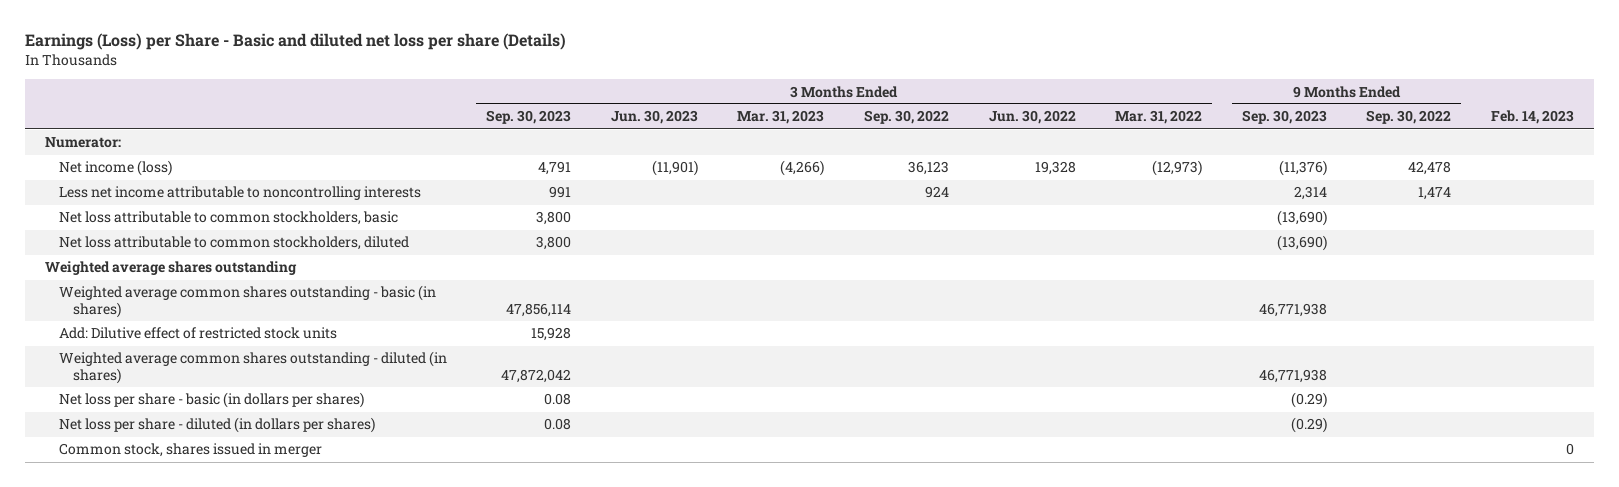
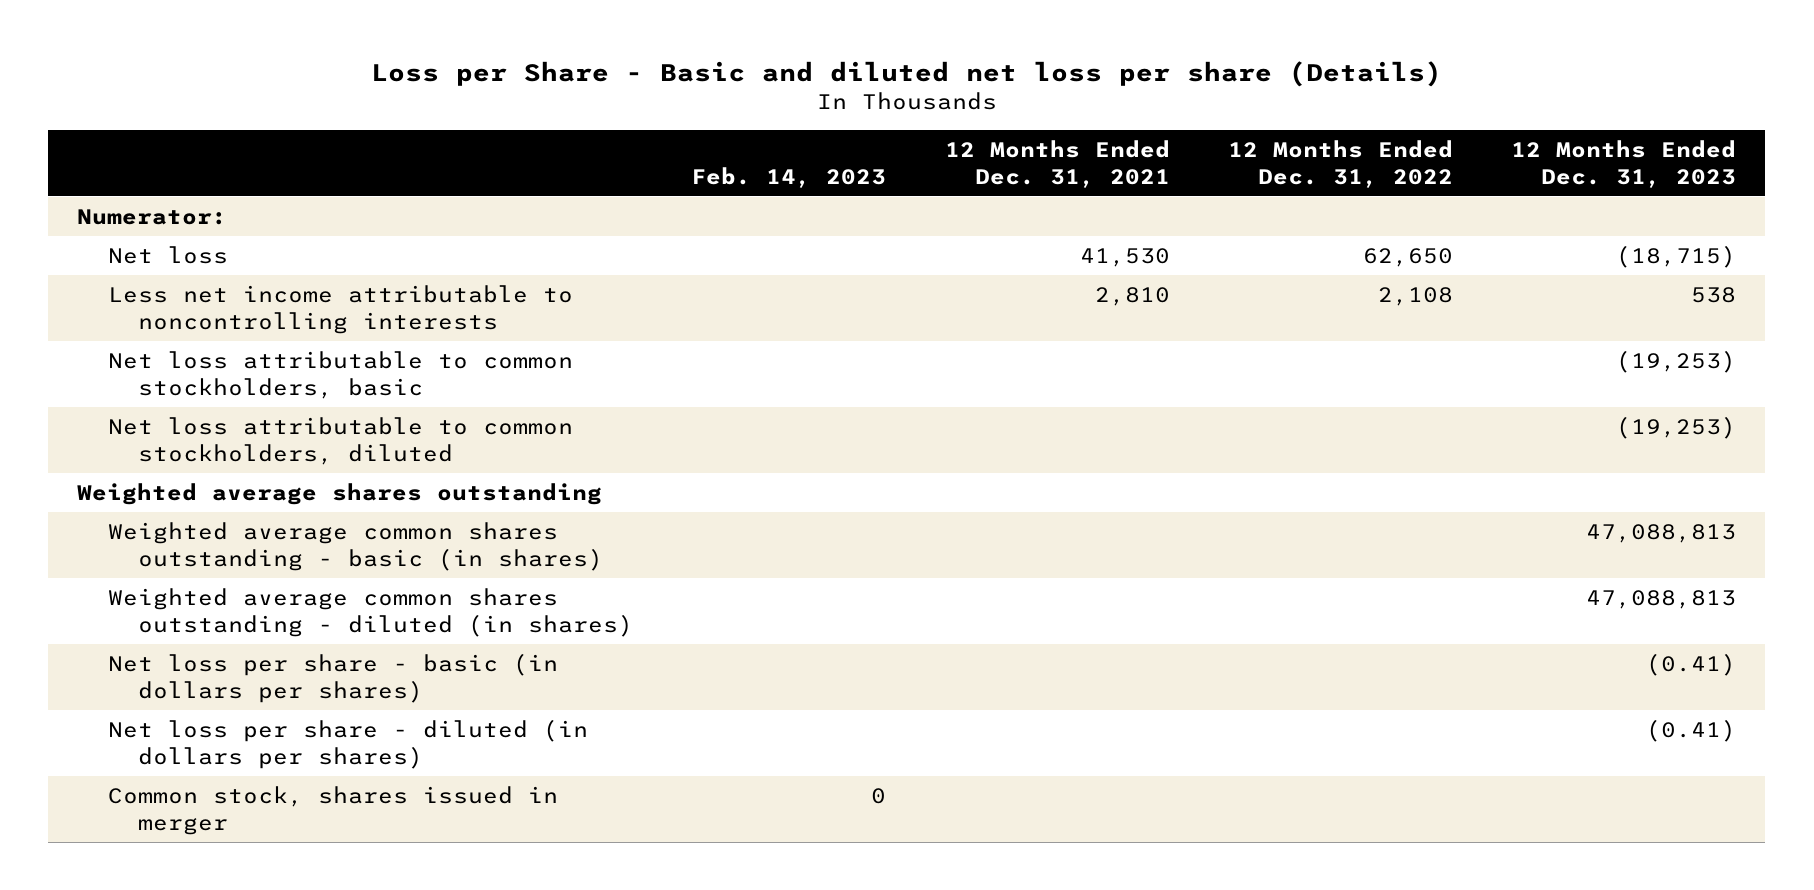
- Earnings (Loss) per Share - Basic and diluted net loss per share (Details)
+ Loss per Share - Basic and diluted net loss per share (Details)
- | 3 Months Ended Sep. 30, 2023 | 3 Months Ended Jun. 30, 2023 | 3 Months Ended Mar. 31, 2023 | 3 Months Ended Sep. 30, 2022 | 3 Months Ended Jun. 30, 2022 | 3 Months Ended Mar. 31, 2022 | 9 Months Ended Sep. 30, 2023 | 9 Months Ended Sep. 30, 2022 | Feb. 14, 2023
+ | Feb. 14, 2023 | 12 Months Ended Dec. 31, 2021 | 12 Months Ended Dec. 31, 2022 | 12 Months Ended Dec. 31, 2023
- Net income (loss) | 4,791 | (11,901) | (4,266) | 36,123 | 19,328 | (12,973) | (11,376) | 42,478 |
+ Net loss | | 41,530 | 62,650 | (18,715)
- Add: Dilutive effect of restricted stock units | 15,928 | | | | | | | |

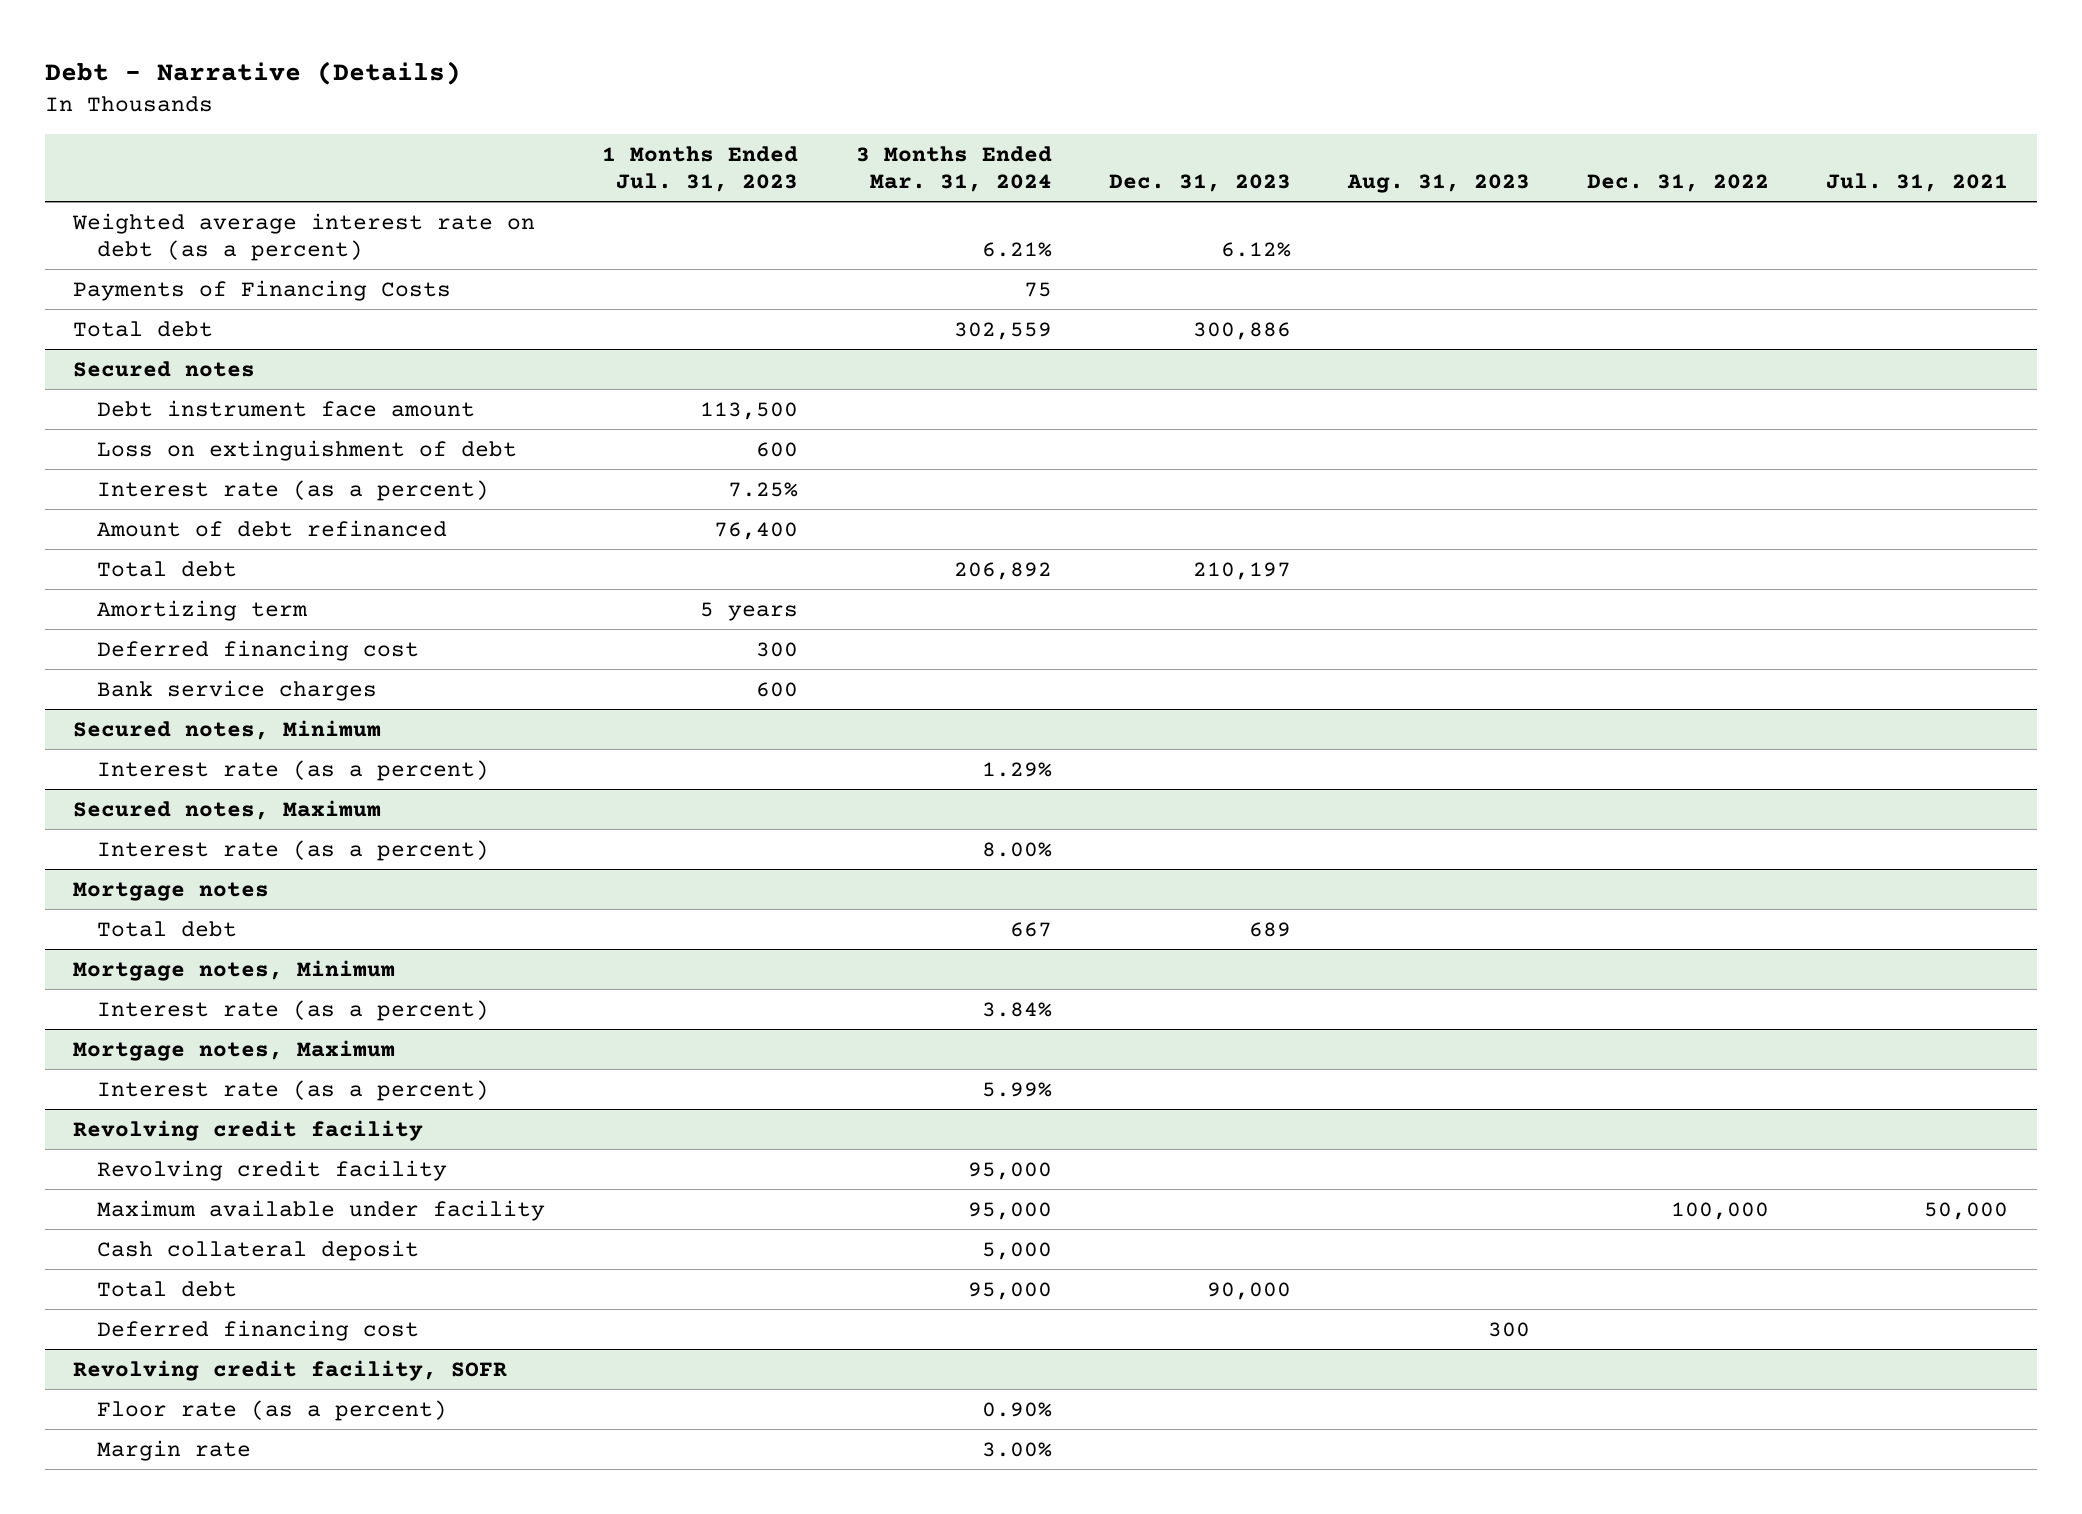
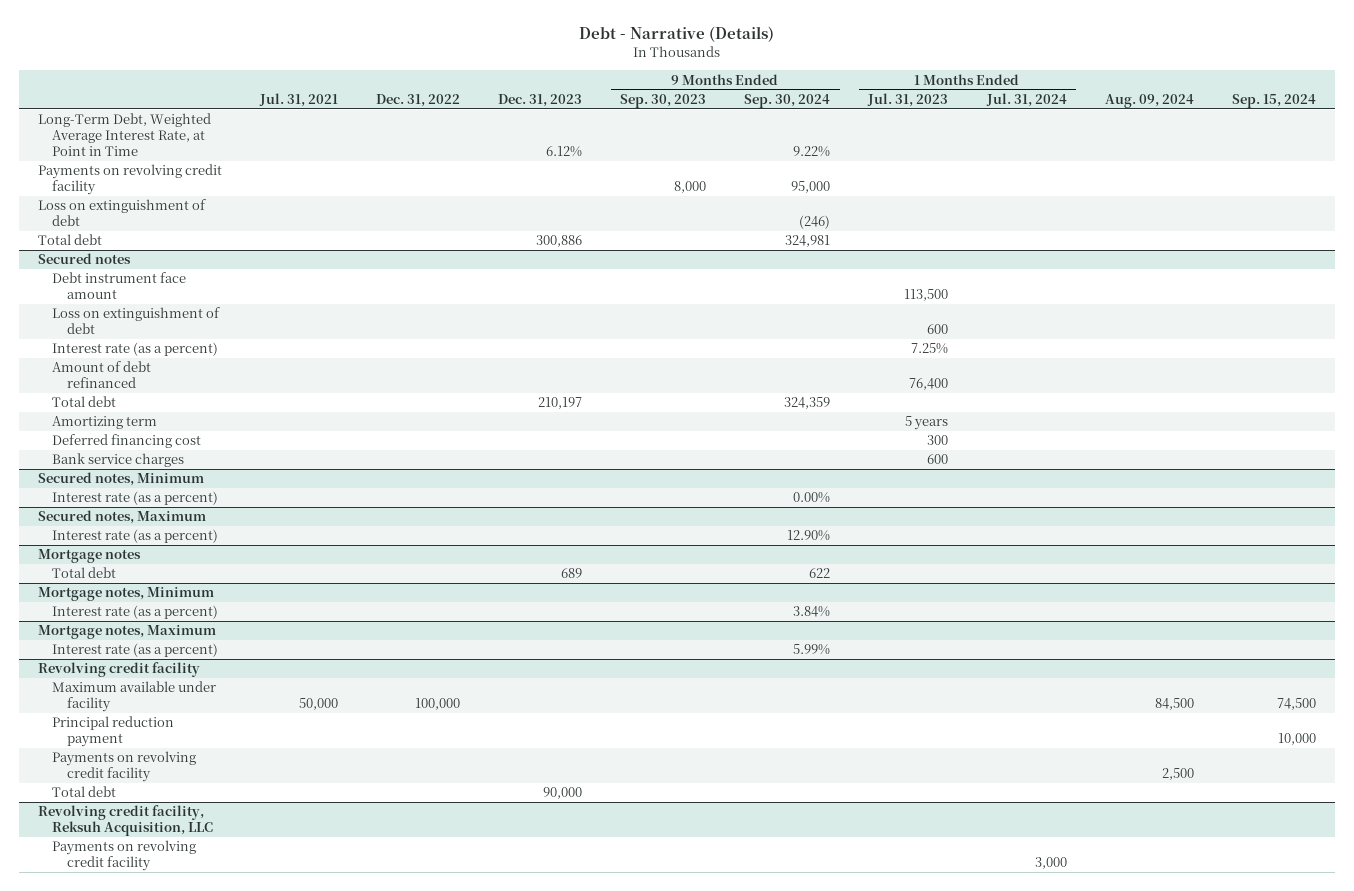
- | 1 Months Ended Jul. 31, 2023 | 3 Months Ended Mar. 31, 2024 | Dec. 31, 2023 | Aug. 31, 2023 | Dec. 31, 2022 | Jul. 31, 2021
+ | Jul. 31, 2021 | Dec. 31, 2022 | Dec. 31, 2023 | 9 Months Ended Sep. 30, 2023 | 9 Months Ended Sep. 30, 2024 | 1 Months Ended Jul. 31, 2023 | 1 Months Ended Jul. 31, 2024 | Aug. 09, 2024 | Sep. 15, 2024
- Weighted average interest rate on debt (as a percent) | | 6.21% | 6.12% | | |
- Payments of Financing Costs | | 75 | | | |
+ Long-Term Debt, Weighted Average Interest Rate, at Point in Time | | | 6.12% | | 9.22% | | | |
+ Payments on revolving credit facility | | | | 8,000 | 95,000 | | | |
+ Loss on extinguishment of debt | | | | | (246) | | | |
@ Revolving credit facility
- Revolving credit facility | | 95,000 | | | |
- Cash collateral deposit | | 5,000 | | | |
+ Principal reduction payment | | | | | | | | | 10,000
+ Payments on revolving credit facility | | | | | | | | 2,500 |
- Deferred financing cost | | | | 300 | |
- Revolving credit facility, SOFR
- Floor rate (as a percent) | | 0.90% | | | |
- Margin rate | | 3.00% | | | |
+ Revolving credit facility, Reksuh Acquisition, LLC
+ Payments on revolving credit facility | | | | | | | 3,000 | |

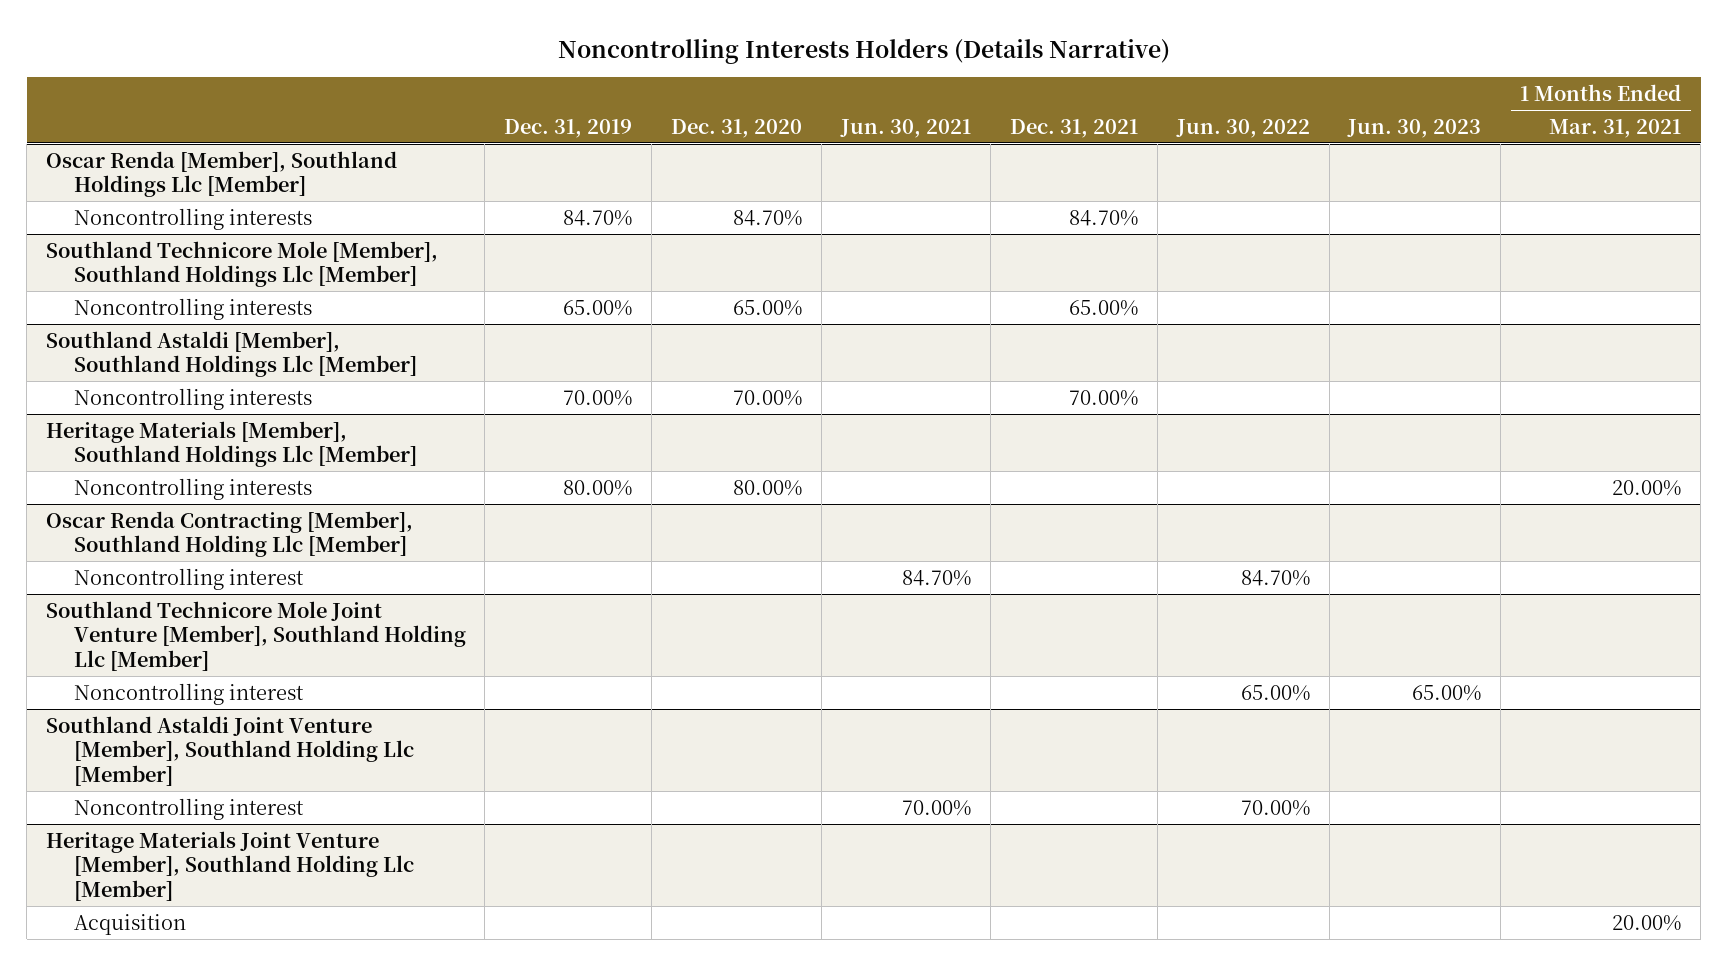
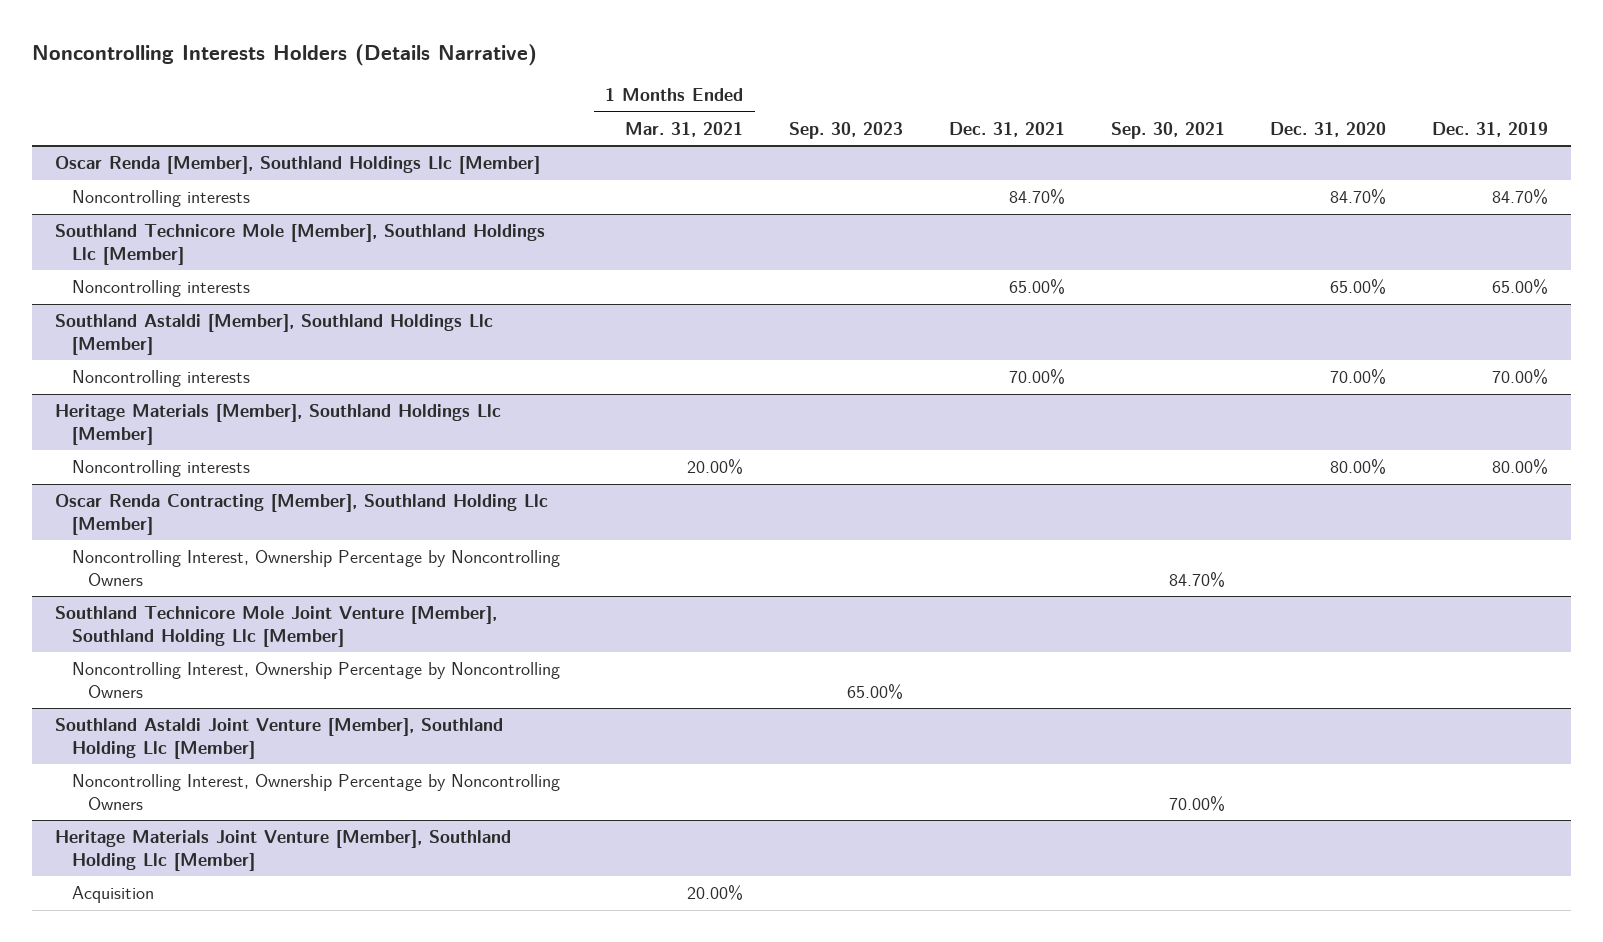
- | Dec. 31, 2019 | Dec. 31, 2020 | Jun. 30, 2021 | Dec. 31, 2021 | Jun. 30, 2022 | Jun. 30, 2023 | 1 Months Ended Mar. 31, 2021
+ | 1 Months Ended Mar. 31, 2021 | Sep. 30, 2023 | Dec. 31, 2021 | Sep. 30, 2021 | Dec. 31, 2020 | Dec. 31, 2019
@ Oscar Renda Contracting [Member], Southland Holding Llc [Member]
- Noncontrolling interest | | | 84.70% | | 84.70% | |
+ Noncontrolling Interest, Ownership Percentage by Noncontrolling Owners | | | | 84.70% | |
@ Southland Technicore Mole Joint Venture [Member], Southland Holding Llc [Member]
- Noncontrolling interest | | | | | 65.00% | 65.00% |
+ Noncontrolling Interest, Ownership Percentage by Noncontrolling Owners | | 65.00% | | | |
@ Southland Astaldi Joint Venture [Member], Southland Holding Llc [Member]
- Noncontrolling interest | | | 70.00% | | 70.00% | |
+ Noncontrolling Interest, Ownership Percentage by Noncontrolling Owners | | | | 70.00% | |

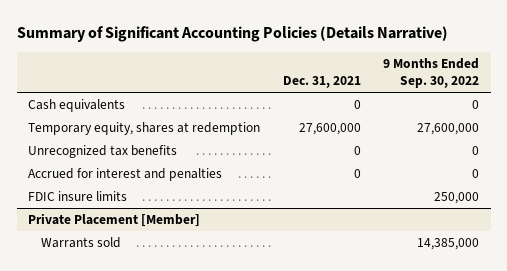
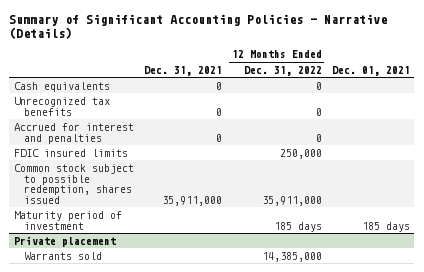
- Summary of Significant Accounting Policies (Details Narrative)
+ Summary of Significant Accounting Policies - Narrative (Details)
- | Dec. 31, 2021 | 9 Months Ended Sep. 30, 2022
+ | Dec. 31, 2021 | 12 Months Ended Dec. 31, 2022 | Dec. 01, 2021
- Temporary equity, shares at redemption | 27,600,000 | 27,600,000
- FDIC insure limits | | 250,000
- Private Placement [Member]
+ FDIC insured limits | | 250,000 |
+ Common stock subject to possible redemption, shares issued | 35,911,000 | 35,911,000 |
+ Maturity period of investment | | 185 days | 185 days
+ Private placement

